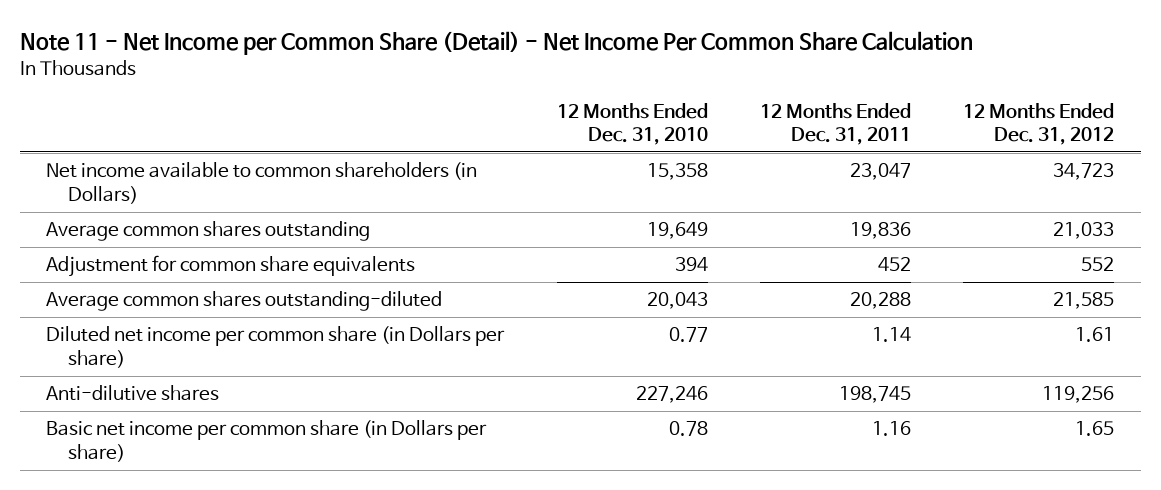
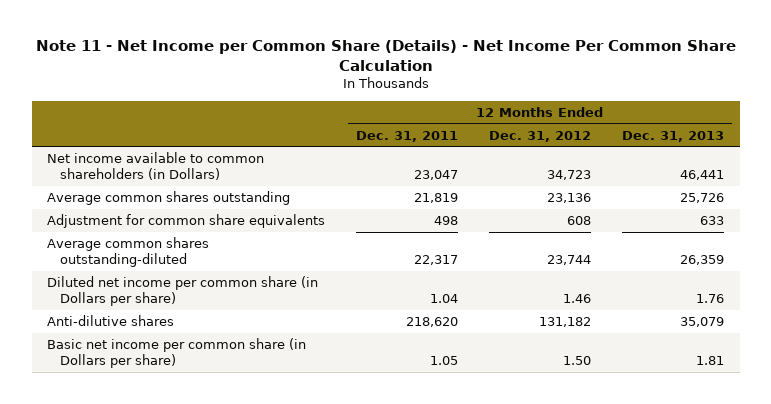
- Note 11 - Net Income per Common Share (Detail) - Net Income Per Common Share Calculation
+ Note 11 - Net Income per Common Share (Details) - Net Income Per Common Share Calculation
- | 12 Months Ended Dec. 31, 2010 | 12 Months Ended Dec. 31, 2011 | 12 Months Ended Dec. 31, 2012
+ | 12 Months Ended Dec. 31, 2011 | 12 Months Ended Dec. 31, 2012 | 12 Months Ended Dec. 31, 2013
- Average common shares outstanding | 19,649 | 19,836 | 21,033
- Adjustment for common share equivalents | 394 | 452 | 552
- Average common shares outstanding-diluted | 20,043 | 20,288 | 21,585
- Diluted net income per common share (in Dollars per share) | 0.77 | 1.14 | 1.61
- Anti-dilutive shares | 227,246 | 198,745 | 119,256
- Basic net income per common share (in Dollars per share) | 0.78 | 1.16 | 1.65
+ Average common shares outstanding | 21,819 | 23,136 | 25,726
+ Adjustment for common share equivalents | 498 | 608 | 633
+ Average common shares outstanding-diluted | 22,317 | 23,744 | 26,359
+ Diluted net income per common share (in Dollars per share) | 1.04 | 1.46 | 1.76
+ Anti-dilutive shares | 218,620 | 131,182 | 35,079
+ Basic net income per common share (in Dollars per share) | 1.05 | 1.50 | 1.81

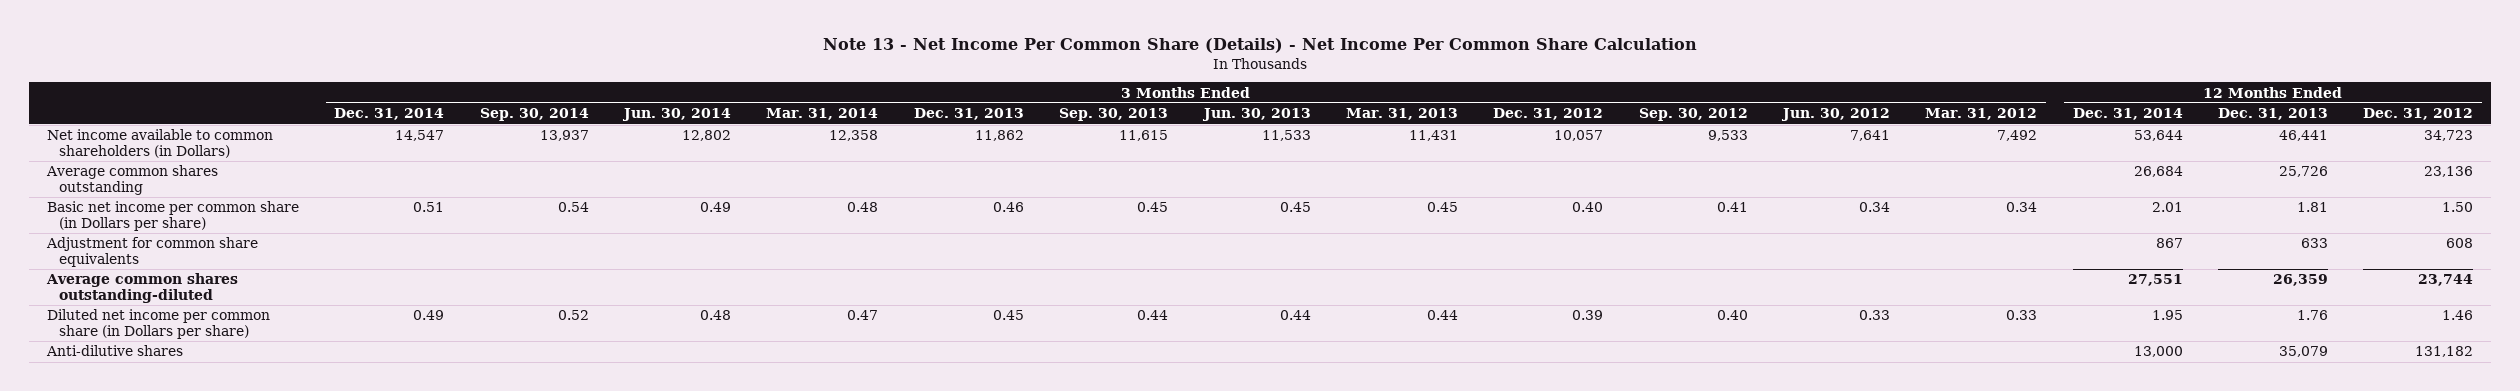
- Note 11 - Net Income per Common Share (Details) - Net Income Per Common Share Calculation
+ Note 13 - Net Income Per Common Share (Details) - Net Income Per Common Share Calculation
- | 12 Months Ended Dec. 31, 2011 | 12 Months Ended Dec. 31, 2012 | 12 Months Ended Dec. 31, 2013
+ | 3 Months Ended Dec. 31, 2014 | 3 Months Ended Sep. 30, 2014 | 3 Months Ended Jun. 30, 2014 | 3 Months Ended Mar. 31, 2014 | 3 Months Ended Dec. 31, 2013 | 3 Months Ended Sep. 30, 2013 | 3 Months Ended Jun. 30, 2013 | 3 Months Ended Mar. 31, 2013 | 3 Months Ended Dec. 31, 2012 | 3 Months Ended Sep. 30, 2012 | 3 Months Ended Jun. 30, 2012 | 3 Months Ended Mar. 31, 2012 | 12 Months Ended Dec. 31, 2014 | 12 Months Ended Dec. 31, 2013 | 12 Months Ended Dec. 31, 2012
moved up: Basic net income per common share (in Dollars per share) | 0.51 | 0.54 | 0.49 | 0.48 | 0.46 | 0.45 | 0.45 | 0.45 | 0.40 | 0.41 | 0.34 | 0.34 | 2.01 | 1.81 | 1.50

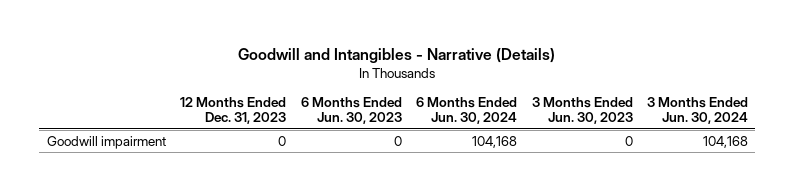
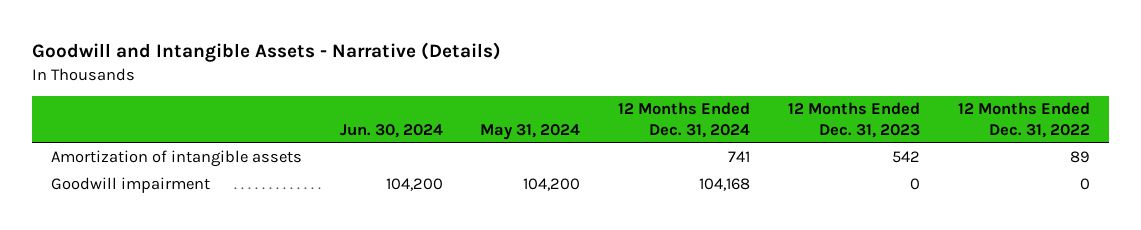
- Goodwill and Intangibles - Narrative (Details)
+ Goodwill and Intangible Assets - Narrative (Details)
- | 12 Months Ended Dec. 31, 2023 | 6 Months Ended Jun. 30, 2023 | 6 Months Ended Jun. 30, 2024 | 3 Months Ended Jun. 30, 2023 | 3 Months Ended Jun. 30, 2024
+ | Jun. 30, 2024 | May 31, 2024 | 12 Months Ended Dec. 31, 2024 | 12 Months Ended Dec. 31, 2023 | 12 Months Ended Dec. 31, 2022
+ Amortization of intangible assets | | | 741 | 542 | 89

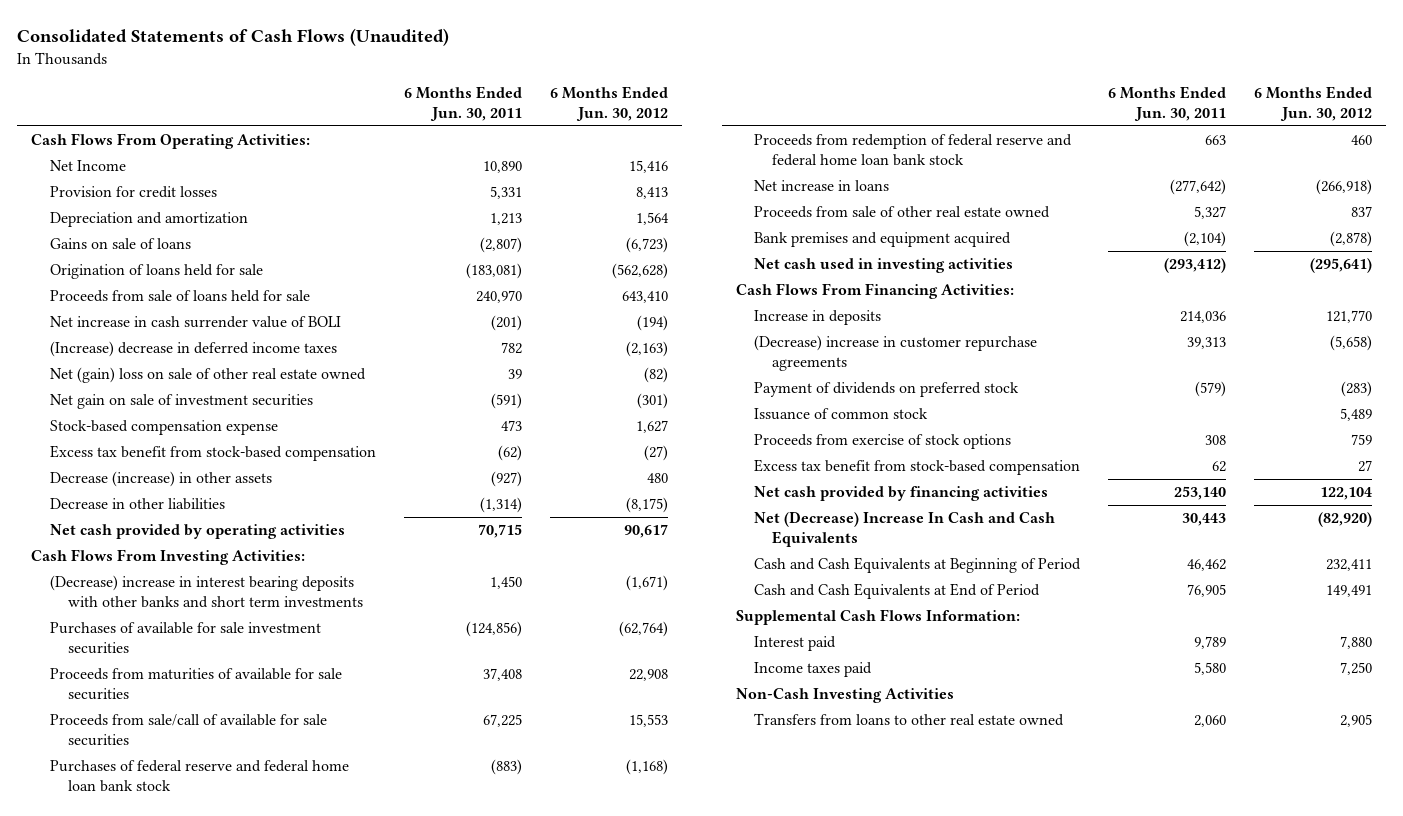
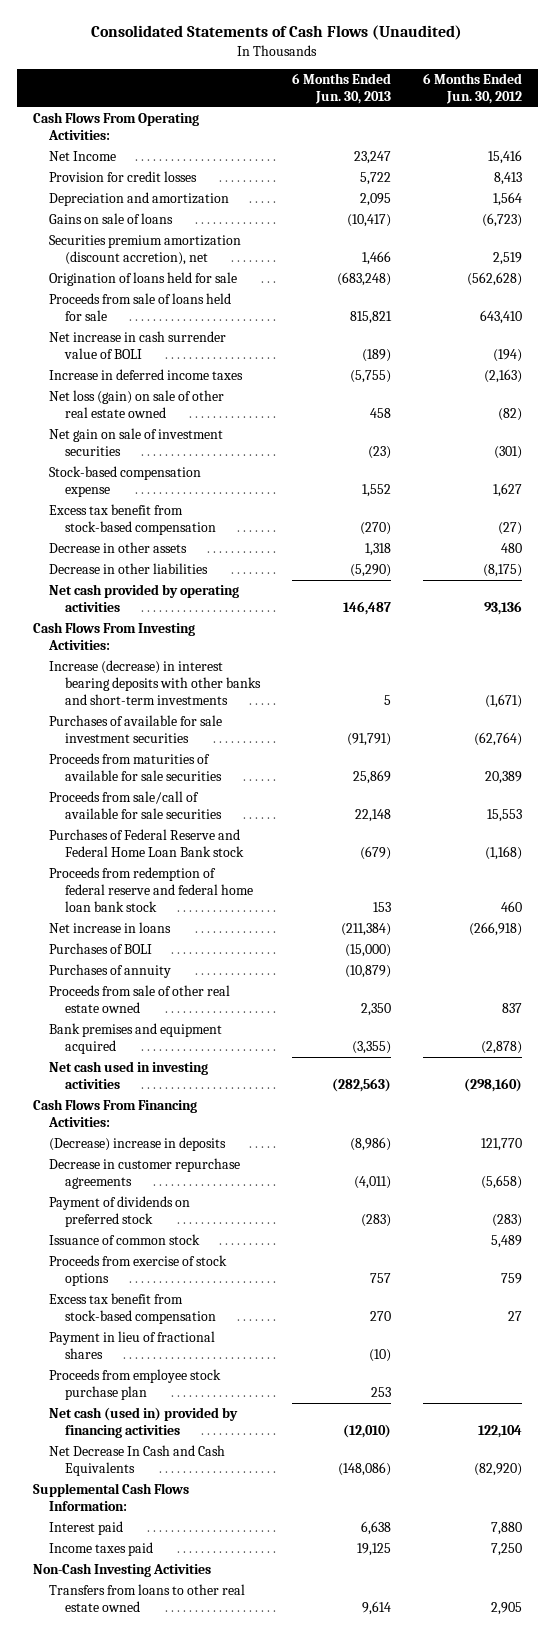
- | 6 Months Ended Jun. 30, 2011 | 6 Months Ended Jun. 30, 2012
+ | 6 Months Ended Jun. 30, 2013 | 6 Months Ended Jun. 30, 2012
+ Securities premium amortization (discount accretion), net | 1,466 | 2,519
- (Increase) decrease in deferred income taxes | 782 | (2,163)
- Net (gain) loss on sale of other real estate owned | 39 | (82)
+ Increase in deferred income taxes | (5,755) | (2,163)
+ Net loss (gain) on sale of other real estate owned | 458 | (82)
- Decrease (increase) in other assets | (927) | 480
+ Decrease in other assets | 1,318 | 480
- Net cash provided by operating activities | 70,715 | 90,617
+ Net cash provided by operating activities | 146,487 | 93,136
- (Decrease) increase in interest bearing deposits with other banks and short term investments | 1,450 | (1,671)
+ Increase (decrease) in interest bearing deposits with other banks and short-term investments | 5 | (1,671)
- Proceeds from maturities of available for sale securities | 37,408 | 22,908
+ Proceeds from maturities of available for sale securities | 25,869 | 20,389
- Purchases of federal reserve and federal home loan bank stock | (883) | (1,168)
+ Purchases of Federal Reserve and Federal Home Loan Bank stock | (679) | (1,168)
+ Purchases of BOLI | (15,000) |
+ Purchases of annuity | (10,879) |
- Net cash used in investing activities | (293,412) | (295,641)
+ Net cash used in investing activities | (282,563) | (298,160)
- Increase in deposits | 214,036 | 121,770
- (Decrease) increase in customer repurchase agreements | 39,313 | (5,658)
+ (Decrease) increase in deposits | (8,986) | 121,770
+ Decrease in customer repurchase agreements | (4,011) | (5,658)
- Net cash provided by financing activities | 253,140 | 122,104
- Net (Decrease) Increase In Cash and Cash Equivalents | 30,443 | (82,920)
- Cash and Cash Equivalents at Beginning of Period | 46,462 | 232,411
- Cash and Cash Equivalents at End of Period | 76,905 | 149,491
+ Payment in lieu of fractional shares | (10) |
+ Proceeds from employee stock purchase plan | 253 |
+ Net cash (used in) provided by financing activities | (12,010) | 122,104
+ Net Decrease In Cash and Cash Equivalents | (148,086) | (82,920)

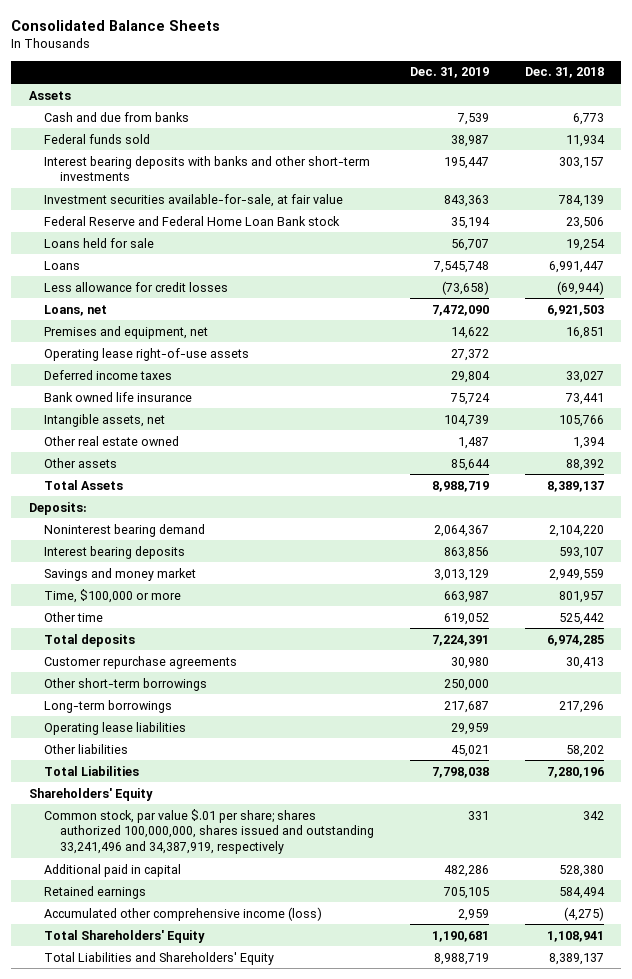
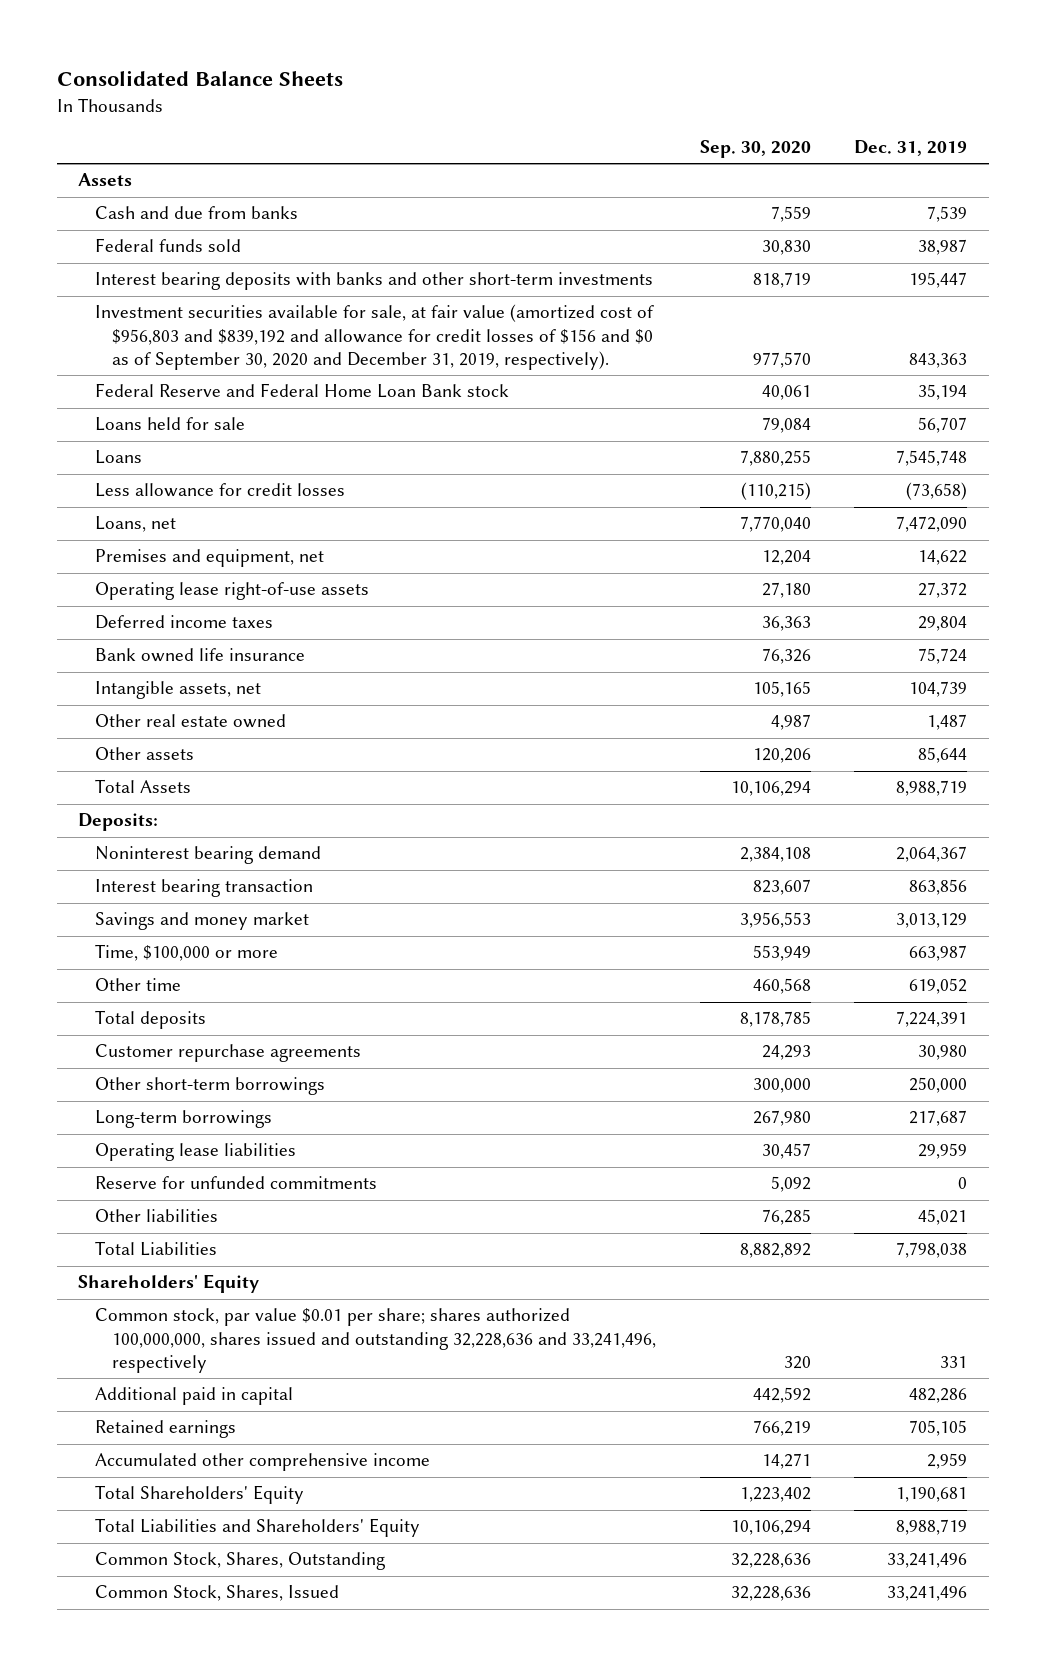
- | Dec. 31, 2019 | Dec. 31, 2018
+ | Sep. 30, 2020 | Dec. 31, 2019
- Investment securities available-for-sale, at fair value | 843,363 | 784,139
+ Investment securities available for sale, at fair value (amortized cost of $956,803 and $839,192 and allowance for credit losses of $156 and $0 as of September 30, 2020 and December 31, 2019, respectively). | 977,570 | 843,363
- Interest bearing deposits | 863,856 | 593,107
+ Interest bearing transaction | 823,607 | 863,856
+ Reserve for unfunded commitments | 5,092 | 0
- Common stock, par value $.01 per share; shares authorized 100,000,000, shares issued and outstanding 33,241,496 and 34,387,919, respectively | 331 | 342
+ Common stock, par value $0.01 per share; shares authorized 100,000,000, shares issued and outstanding 32,228,636 and 33,241,496, respectively | 320 | 331
- Accumulated other comprehensive income (loss) | 2,959 | (4,275)
+ Accumulated other comprehensive income | 14,271 | 2,959
+ Common Stock, Shares, Outstanding | 32,228,636 | 33,241,496
+ Common Stock, Shares, Issued | 32,228,636 | 33,241,496

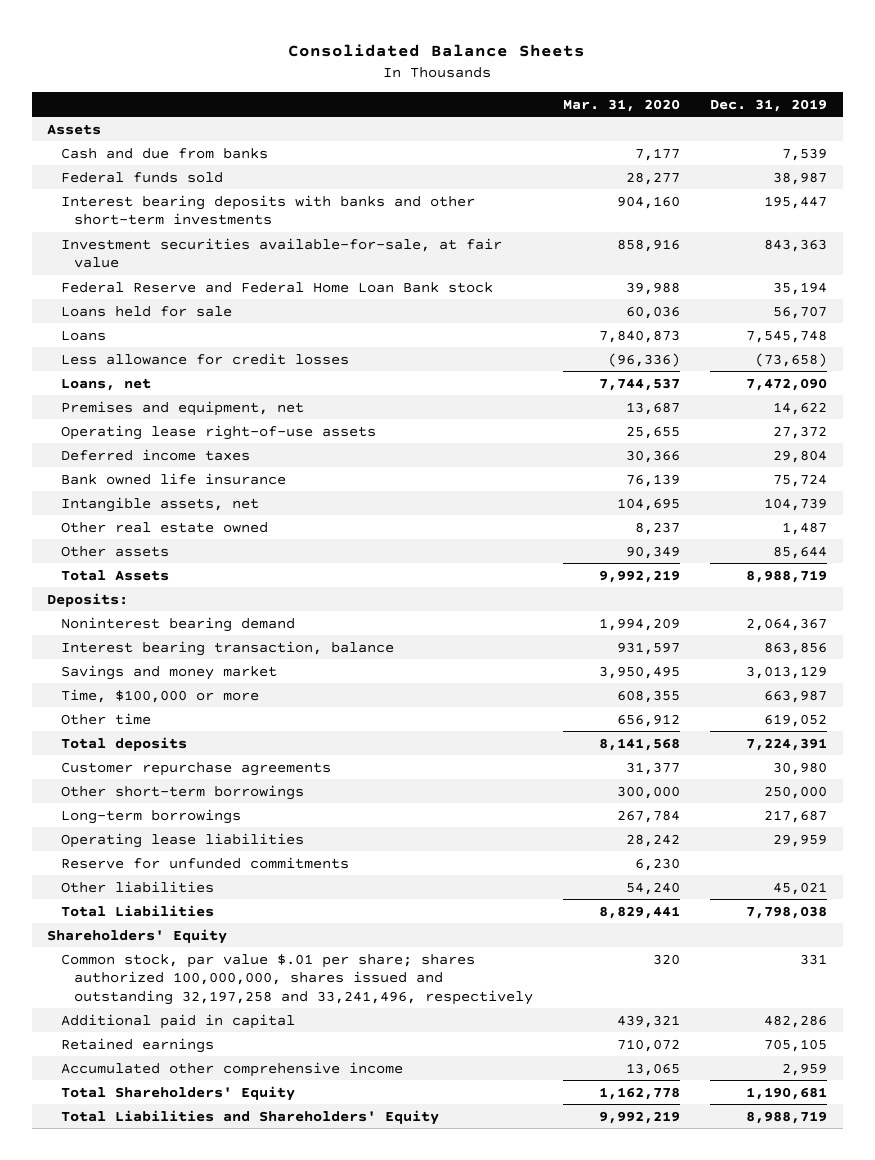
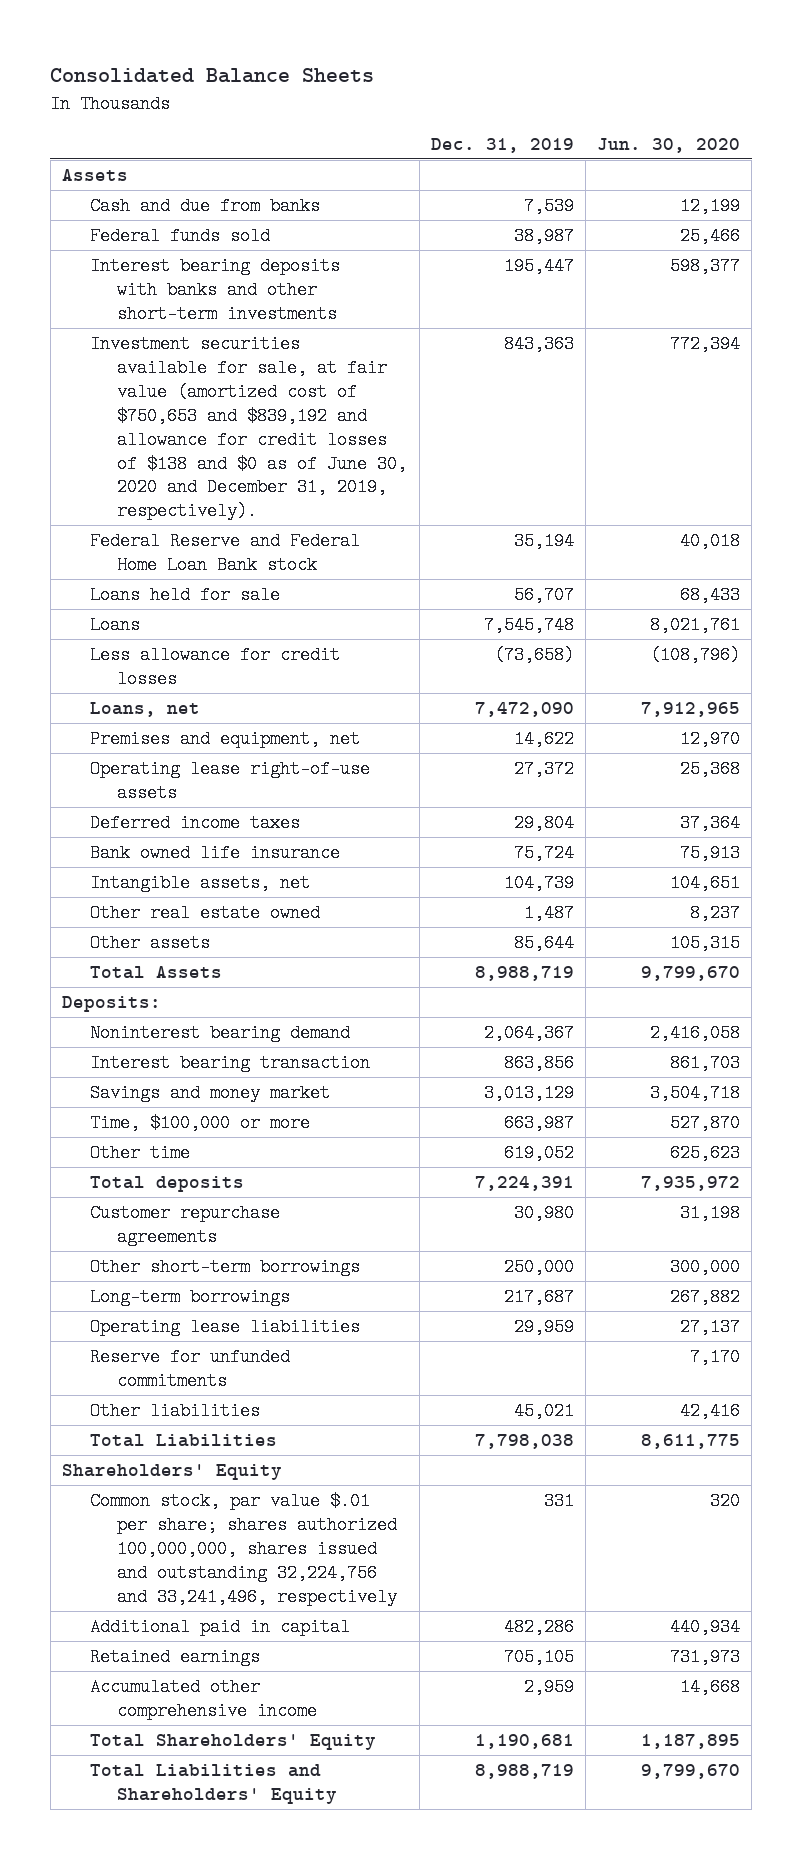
- | Mar. 31, 2020 | Dec. 31, 2019
+ | Dec. 31, 2019 | Jun. 30, 2020
- Investment securities available-for-sale, at fair value | 858,916 | 843,363
+ Investment securities available for sale, at fair value (amortized cost of $750,653 and $839,192 and allowance for credit losses of $138 and $0 as of June 30, 2020 and December 31, 2019, respectively). | 843,363 | 772,394
- Interest bearing transaction, balance | 931,597 | 863,856
+ Interest bearing transaction | 863,856 | 861,703
- Common stock, par value $.01 per share; shares authorized 100,000,000, shares issued and outstanding 32,197,258 and 33,241,496, respectively | 320 | 331
+ Common stock, par value $.01 per share; shares authorized 100,000,000, shares issued and outstanding 32,224,756 and 33,241,496, respectively | 331 | 320

